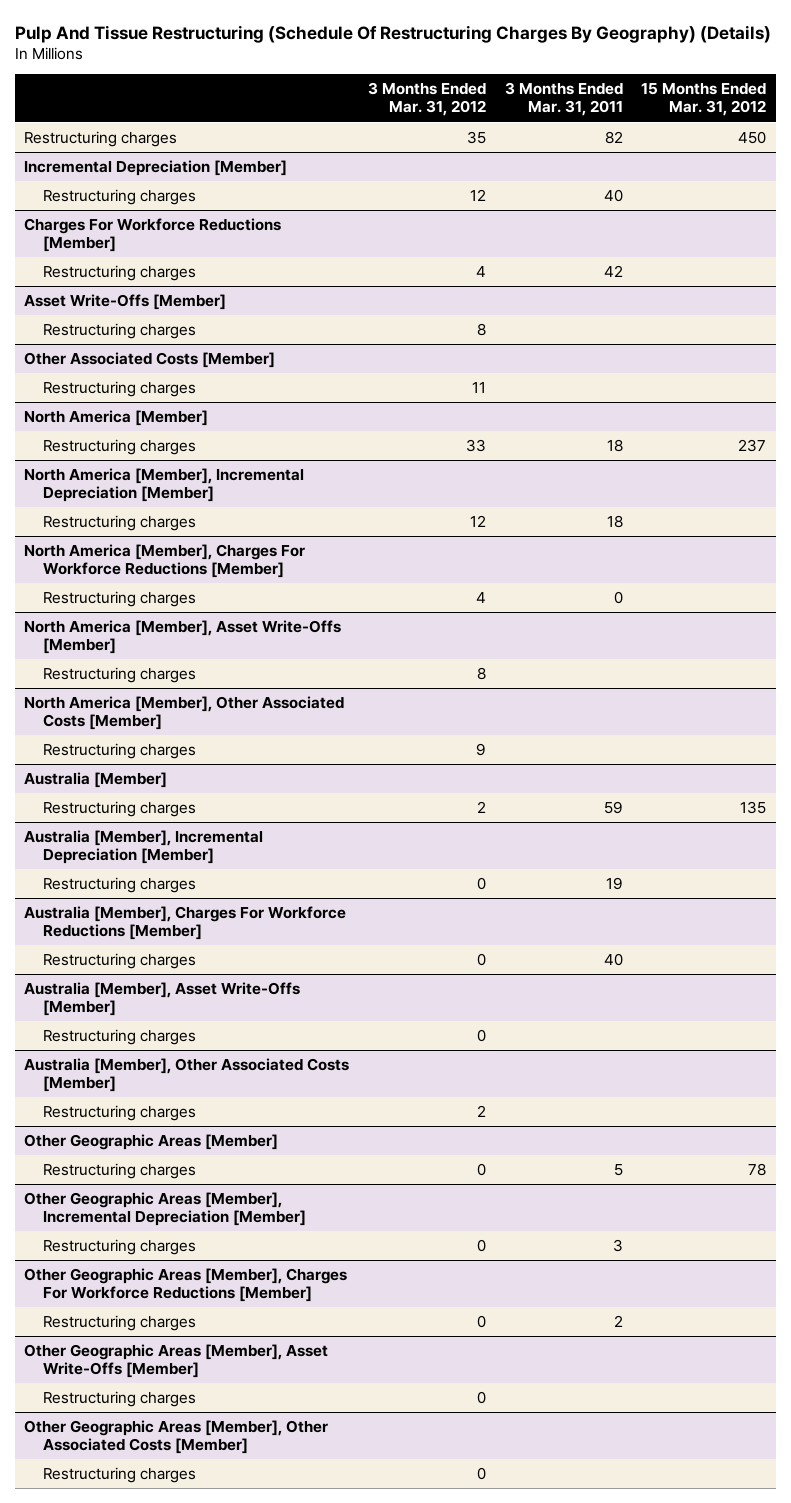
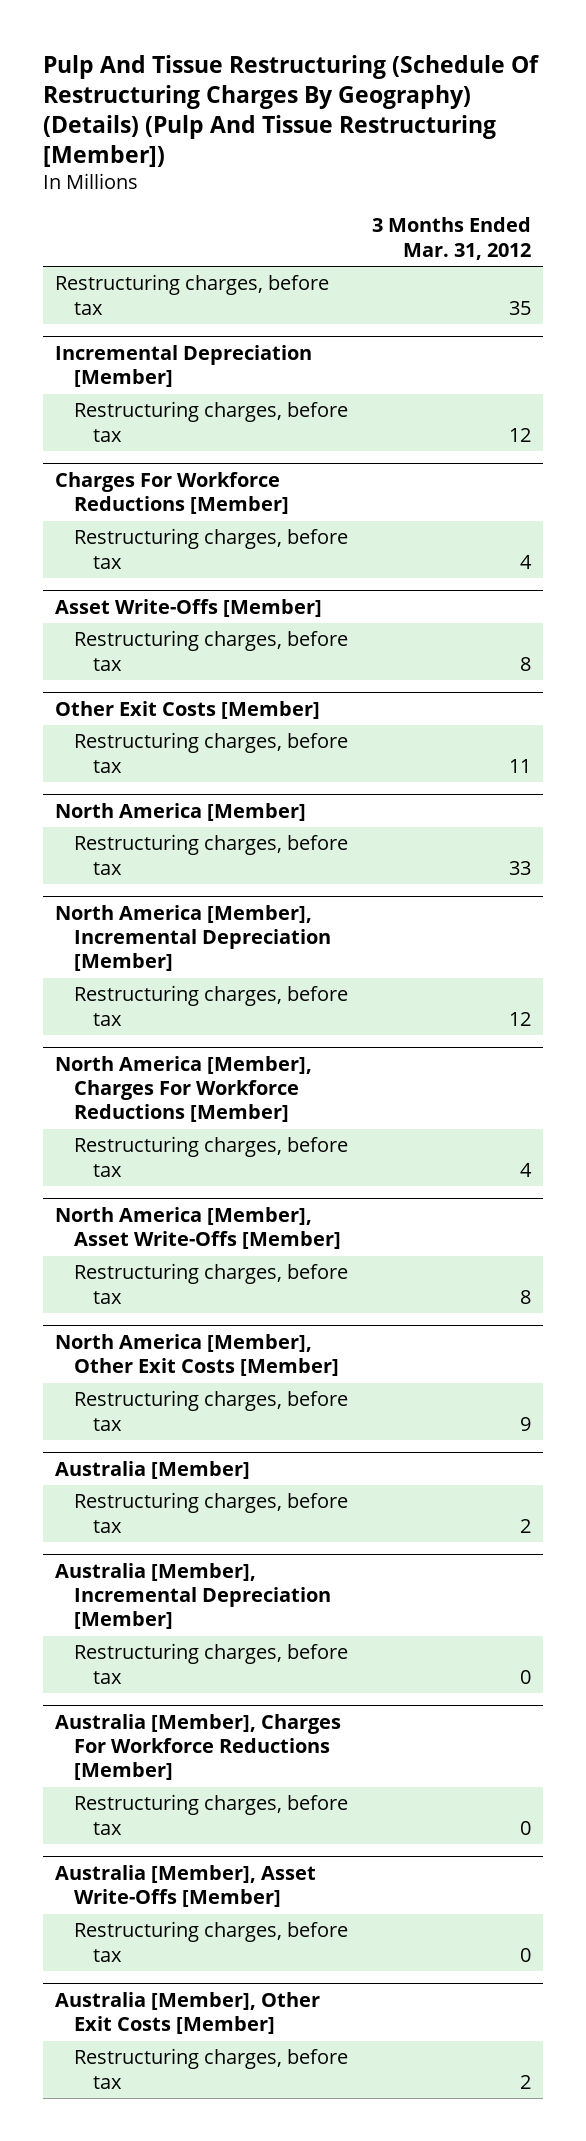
- Pulp And Tissue Restructuring (Schedule Of Restructuring Charges By Geography) (Details)
+ Pulp And Tissue Restructuring (Schedule Of Restructuring Charges By Geography) (Details) (Pulp And Tissue Restructuring [Member])
- | 3 Months Ended Mar. 31, 2012 | 3 Months Ended Mar. 31, 2011 | 15 Months Ended Mar. 31, 2012
+ | 3 Months Ended Mar. 31, 2012
- Restructuring charges | 35 | 82 | 450
+ Restructuring charges, before tax | 35
@ Incremental Depreciation [Member]
- Restructuring charges | 12 | 40 |
+ Restructuring charges, before tax | 12
@ Charges For Workforce Reductions [Member]
- Restructuring charges | 4 | 42 |
+ Restructuring charges, before tax | 4
@ Asset Write-Offs [Member]
- Restructuring charges | 8 | |
- Other Associated Costs [Member]
- Restructuring charges | 11 | |
@ Asset Write-Offs [Member]
+ Restructuring charges, before tax | 8
+ Other Exit Costs [Member]
+ Restructuring charges, before tax | 11
@ North America [Member]
- Restructuring charges | 33 | 18 | 237
+ Restructuring charges, before tax | 33
@ North America [Member], Incremental Depreciation [Member]
- Restructuring charges | 12 | 18 |
+ Restructuring charges, before tax | 12
@ North America [Member], Charges For Workforce Reductions [Member]
- Restructuring charges | 4 | 0 |
+ Restructuring charges, before tax | 4
@ North America [Member], Asset Write-Offs [Member]
- Restructuring charges | 8 | |
- North America [Member], Other Associated Costs [Member]
- Restructuring charges | 9 | |
@ North America [Member], Asset Write-Offs [Member]
+ Restructuring charges, before tax | 8
+ North America [Member], Other Exit Costs [Member]
+ Restructuring charges, before tax | 9
@ Australia [Member]
- Restructuring charges | 2 | 59 | 135
+ Restructuring charges, before tax | 2
@ Australia [Member], Incremental Depreciation [Member]
- Restructuring charges | 0 | 19 |
+ Restructuring charges, before tax | 0
@ Australia [Member], Charges For Workforce Reductions [Member]
- Restructuring charges | 0 | 40 |
+ Restructuring charges, before tax | 0
@ Australia [Member], Asset Write-Offs [Member]
- Restructuring charges | 0 | |
- Australia [Member], Other Associated Costs [Member]
- Restructuring charges | 2 | |
- Other Geographic Areas [Member]
- Restructuring charges | 0 | 5 | 78
- Other Geographic Areas [Member], Incremental Depreciation [Member]
- Restructuring charges | 0 | 3 |
- Other Geographic Areas [Member], Charges For Workforce Reductions [Member]
- Restructuring charges | 0 | 2 |
- Other Geographic Areas [Member], Asset Write-Offs [Member]
- Restructuring charges | 0 | |
- Other Geographic Areas [Member], Other Associated Costs [Member]
- Restructuring charges | 0 | |
@ Australia [Member], Asset Write-Offs [Member]
+ Restructuring charges, before tax | 0
+ Australia [Member], Other Exit Costs [Member]
+ Restructuring charges, before tax | 2

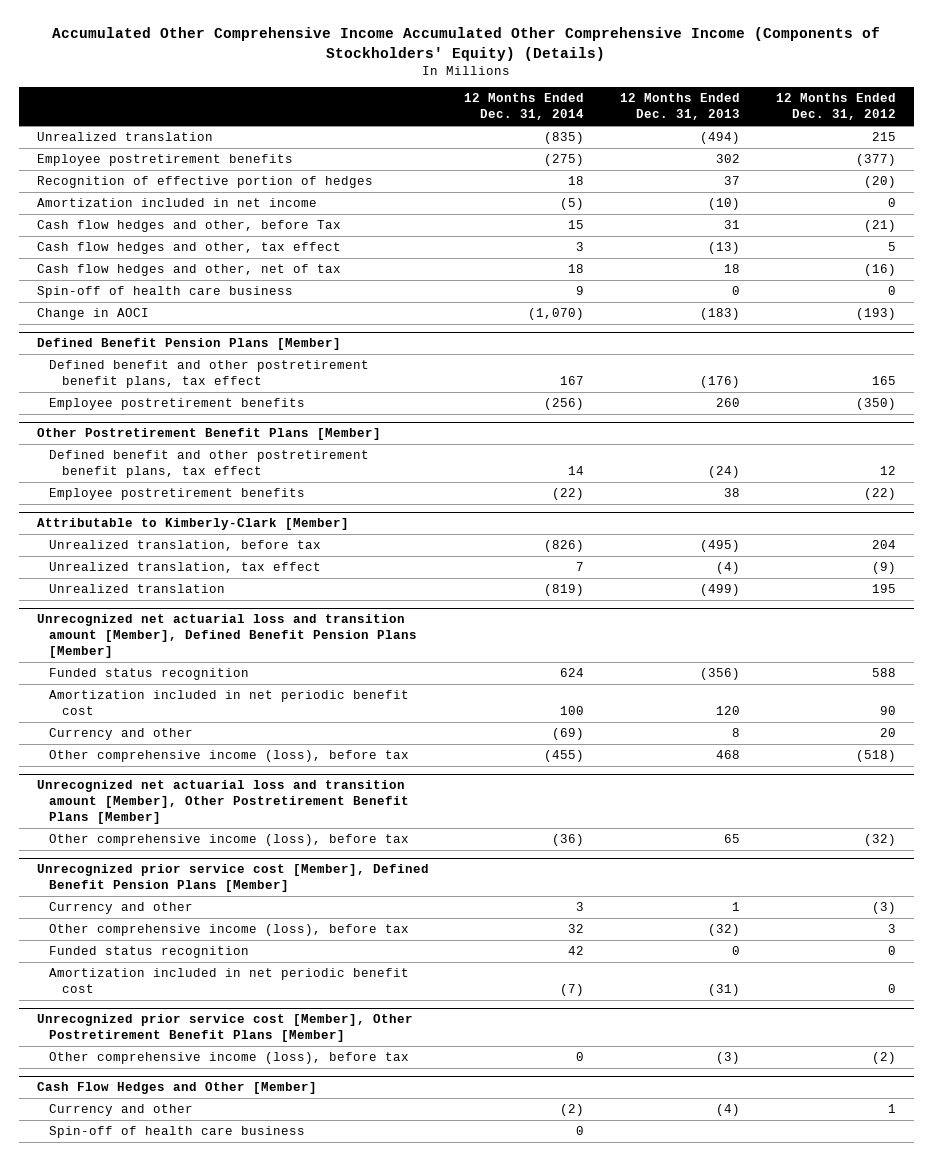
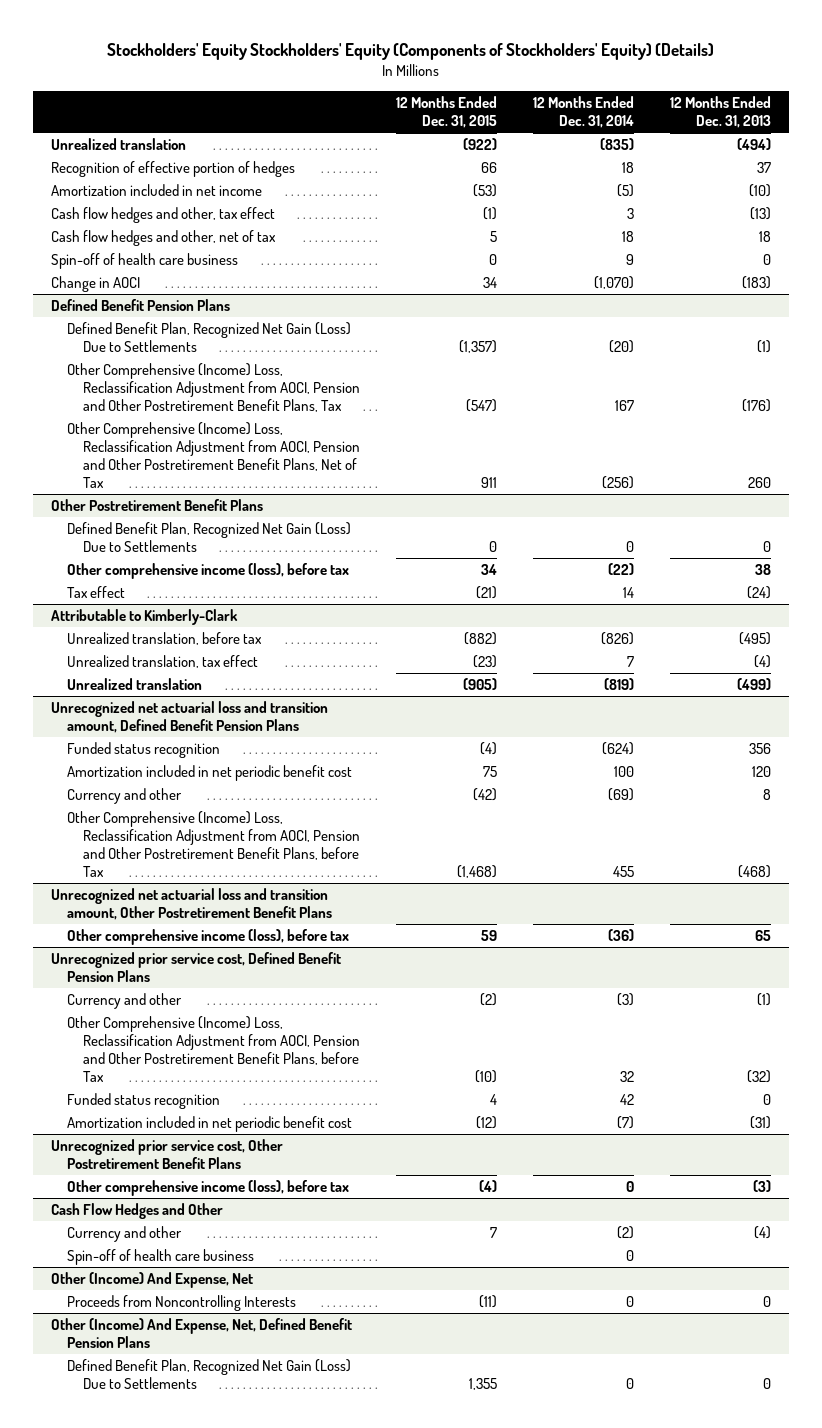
- Accumulated Other Comprehensive Income Accumulated Other Comprehensive Income (Components of Stockholders' Equity) (Details)
+ Stockholders' Equity Stockholders' Equity (Components of Stockholders' Equity) (Details)
- | 12 Months Ended Dec. 31, 2014 | 12 Months Ended Dec. 31, 2013 | 12 Months Ended Dec. 31, 2012
+ | 12 Months Ended Dec. 31, 2015 | 12 Months Ended Dec. 31, 2014 | 12 Months Ended Dec. 31, 2013
- Employee postretirement benefits | (275) | 302 | (377)
- Cash flow hedges and other, before Tax | 15 | 31 | (21)
- Defined Benefit Pension Plans [Member]
- Defined benefit and other postretirement benefit plans, tax effect | 167 | (176) | 165
- Employee postretirement benefits | (256) | 260 | (350)
- Other Postretirement Benefit Plans [Member]
- Defined benefit and other postretirement benefit plans, tax effect | 14 | (24) | 12
- Employee postretirement benefits | (22) | 38 | (22)
- Attributable to Kimberly-Clark [Member]
+ Defined Benefit Pension Plans
+ Defined Benefit Plan, Recognized Net Gain (Loss) Due to Settlements | (1,357) | (20) | (1)
+ Other Comprehensive (Income) Loss, Reclassification Adjustment from AOCI, Pension and Other Postretirement Benefit Plans, Tax | (547) | 167 | (176)
+ Other Comprehensive (Income) Loss, Reclassification Adjustment from AOCI, Pension and Other Postretirement Benefit Plans, Net of Tax | 911 | (256) | 260
+ Other Postretirement Benefit Plans
+ Defined Benefit Plan, Recognized Net Gain (Loss) Due to Settlements | 0 | 0 | 0
+ Other comprehensive income (loss), before tax | 34 | (22) | 38
+ Tax effect | (21) | 14 | (24)
+ Attributable to Kimberly-Clark
- Unrecognized net actuarial loss and transition amount [Member], Defined Benefit Pension Plans [Member]
- Funded status recognition | 624 | (356) | 588
+ Unrecognized net actuarial loss and transition amount, Defined Benefit Pension Plans
+ Funded status recognition | (4) | (624) | 356
- Other comprehensive income (loss), before tax | (455) | 468 | (518)
- Unrecognized net actuarial loss and transition amount [Member], Other Postretirement Benefit Plans [Member]
+ Other Comprehensive (Income) Loss, Reclassification Adjustment from AOCI, Pension and Other Postretirement Benefit Plans, before Tax | (1,468) | 455 | (468)
+ Unrecognized net actuarial loss and transition amount, Other Postretirement Benefit Plans
- Unrecognized prior service cost [Member], Defined Benefit Pension Plans [Member]
- Currency and other | 3 | 1 | (3)
- Other comprehensive income (loss), before tax | 32 | (32) | 3
+ Unrecognized prior service cost, Defined Benefit Pension Plans
+ Currency and other | (2) | (3) | (1)
+ Other Comprehensive (Income) Loss, Reclassification Adjustment from AOCI, Pension and Other Postretirement Benefit Plans, before Tax | (10) | 32 | (32)
- Unrecognized prior service cost [Member], Other Postretirement Benefit Plans [Member]
+ Unrecognized prior service cost, Other Postretirement Benefit Plans
- Cash Flow Hedges and Other [Member]
+ Cash Flow Hedges and Other
+ Other (Income) And Expense, Net
+ Proceeds from Noncontrolling Interests | (11) | 0 | 0
+ Other (Income) And Expense, Net, Defined Benefit Pension Plans
+ Defined Benefit Plan, Recognized Net Gain (Loss) Due to Settlements | 1,355 | 0 | 0

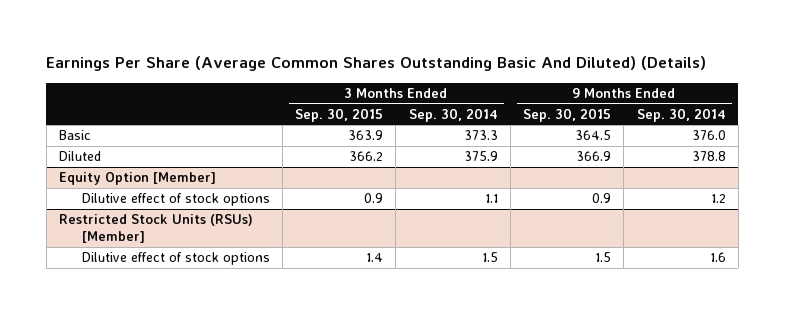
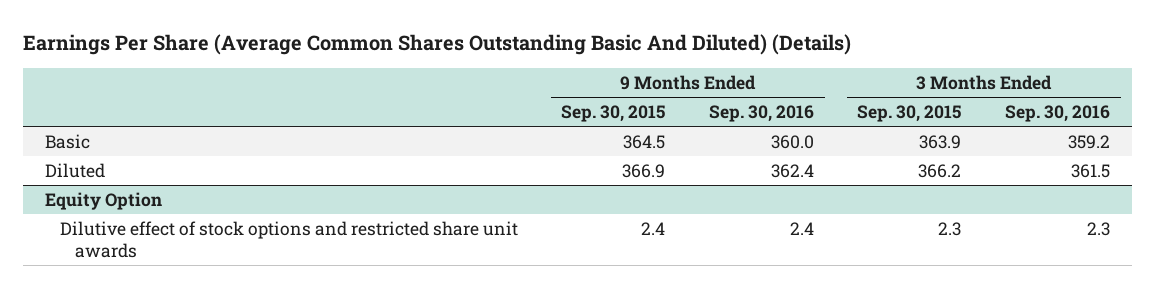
- | 3 Months Ended Sep. 30, 2015 | 3 Months Ended Sep. 30, 2014 | 9 Months Ended Sep. 30, 2015 | 9 Months Ended Sep. 30, 2014
+ | 9 Months Ended Sep. 30, 2015 | 9 Months Ended Sep. 30, 2016 | 3 Months Ended Sep. 30, 2015 | 3 Months Ended Sep. 30, 2016
- Equity Option [Member]
- Dilutive effect of stock options | 0.9 | 1.1 | 0.9 | 1.2
- Restricted Stock Units (RSUs) [Member]
- Dilutive effect of stock options | 1.4 | 1.5 | 1.5 | 1.6
+ Equity Option
+ Dilutive effect of stock options and restricted share unit awards | 2.4 | 2.4 | 2.3 | 2.3

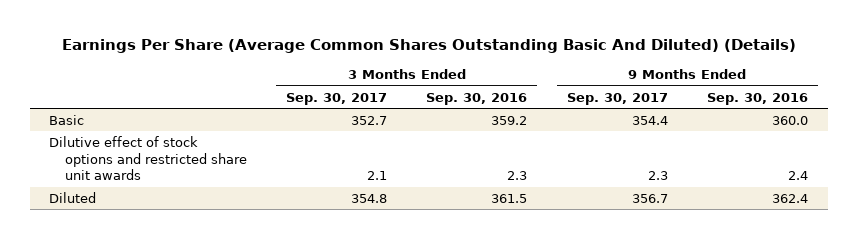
- | 9 Months Ended Sep. 30, 2015 | 9 Months Ended Sep. 30, 2016 | 3 Months Ended Sep. 30, 2015 | 3 Months Ended Sep. 30, 2016
+ | 3 Months Ended Sep. 30, 2017 | 3 Months Ended Sep. 30, 2016 | 9 Months Ended Sep. 30, 2017 | 9 Months Ended Sep. 30, 2016
- Equity Option
moved down: Diluted | 354.8 | 361.5 | 356.7 | 362.4

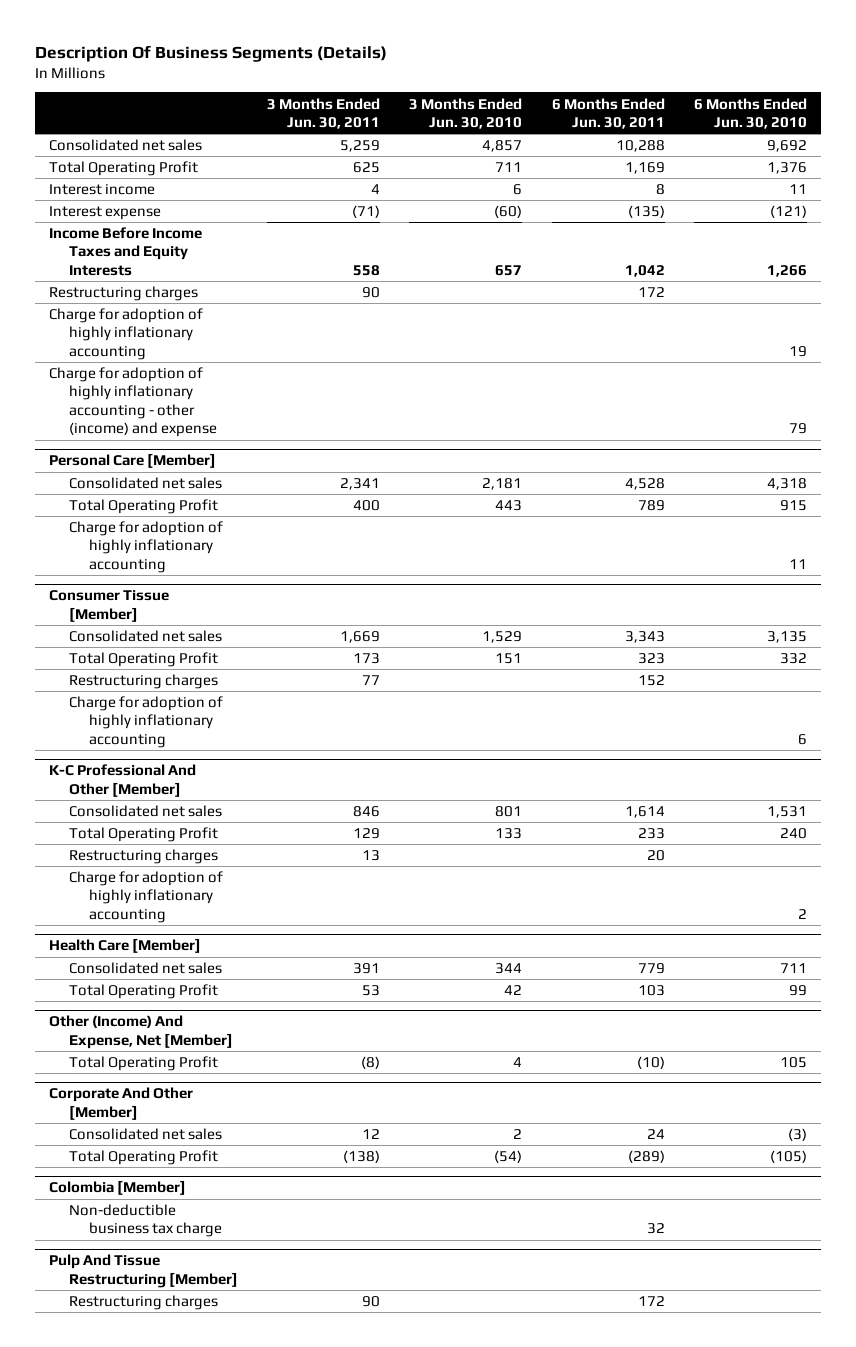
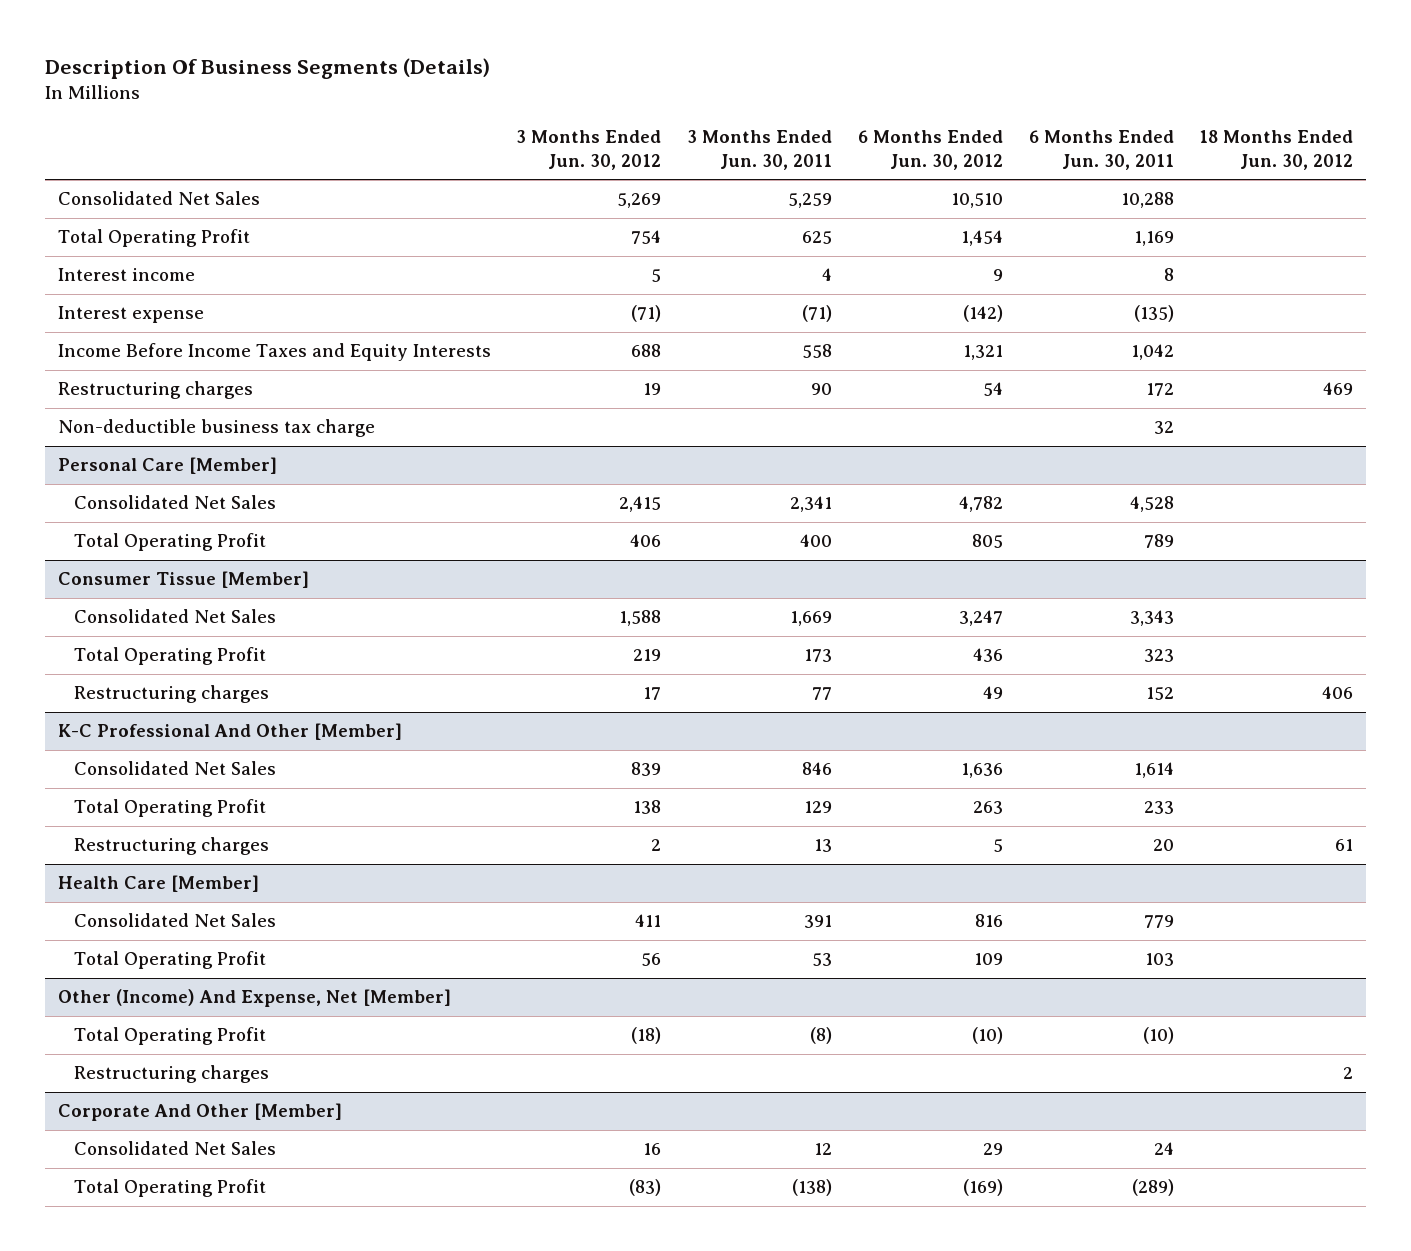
- | 3 Months Ended Jun. 30, 2011 | 3 Months Ended Jun. 30, 2010 | 6 Months Ended Jun. 30, 2011 | 6 Months Ended Jun. 30, 2010
+ | 3 Months Ended Jun. 30, 2012 | 3 Months Ended Jun. 30, 2011 | 6 Months Ended Jun. 30, 2012 | 6 Months Ended Jun. 30, 2011 | 18 Months Ended Jun. 30, 2012
- Consolidated net sales | 5,259 | 4,857 | 10,288 | 9,692
+ Consolidated Net Sales | 5,269 | 5,259 | 10,510 | 10,288 |
- Charge for adoption of highly inflationary accounting | | | | 19
- Charge for adoption of highly inflationary accounting - other (income) and expense | | | | 79
+ Non-deductible business tax charge | | | | 32 |
@ Personal Care [Member]
- Consolidated net sales | 2,341 | 2,181 | 4,528 | 4,318
+ Consolidated Net Sales | 2,415 | 2,341 | 4,782 | 4,528 |
- Charge for adoption of highly inflationary accounting | | | | 11
@ Consumer Tissue [Member]
- Consolidated net sales | 1,669 | 1,529 | 3,343 | 3,135
+ Consolidated Net Sales | 1,588 | 1,669 | 3,247 | 3,343 |
- Charge for adoption of highly inflationary accounting | | | | 6
@ K-C Professional And Other [Member]
- Consolidated net sales | 846 | 801 | 1,614 | 1,531
+ Consolidated Net Sales | 839 | 846 | 1,636 | 1,614 |
- Charge for adoption of highly inflationary accounting | | | | 2
@ Health Care [Member]
- Consolidated net sales | 391 | 344 | 779 | 711
+ Consolidated Net Sales | 411 | 391 | 816 | 779 |
@ Other (Income) And Expense, Net [Member]
+ Restructuring charges | | | | | 2
@ Corporate And Other [Member]
- Consolidated net sales | 12 | 2 | 24 | (3)
+ Consolidated Net Sales | 16 | 12 | 29 | 24 |
- Colombia [Member]
- Non-deductible business tax charge | | | 32 |
- Pulp And Tissue Restructuring [Member]
- Restructuring charges | 90 | | 172 |

